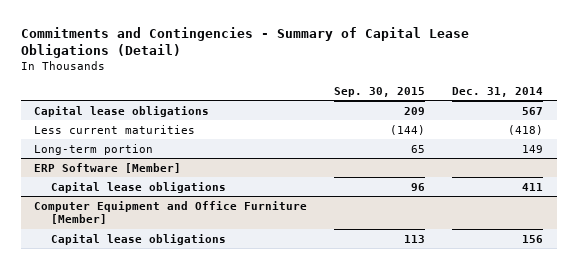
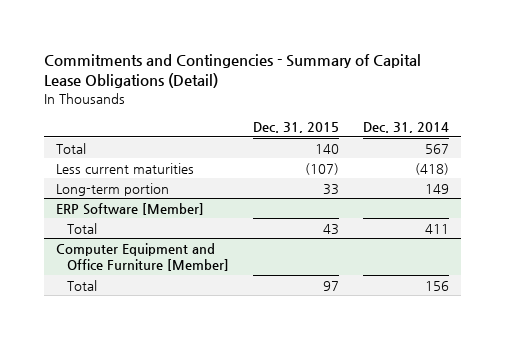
- | Sep. 30, 2015 | Dec. 31, 2014
+ | Dec. 31, 2015 | Dec. 31, 2014
- Capital lease obligations | 209 | 567
+ Total | 140 | 567
@ ERP Software [Member]
- Capital lease obligations | 96 | 411
+ Total | 43 | 411
@ Computer Equipment and Office Furniture [Member]
- Capital lease obligations | 113 | 156
+ Total | 97 | 156

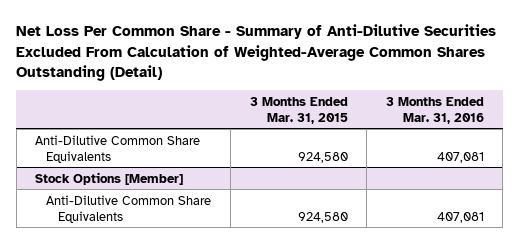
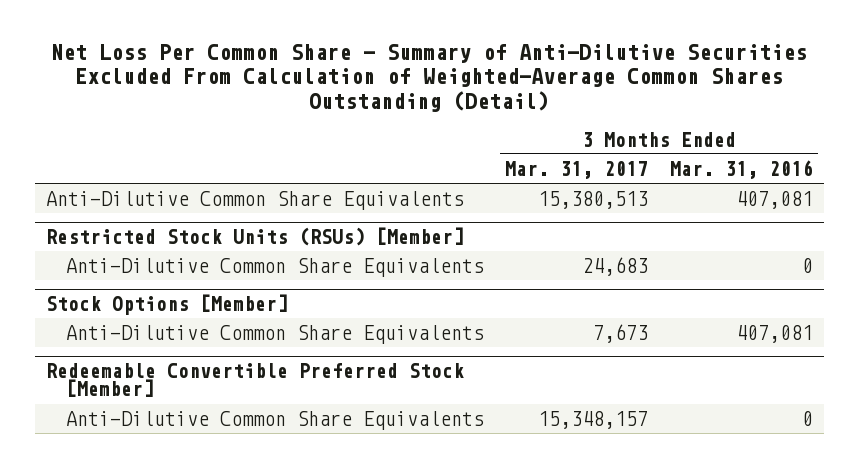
- | 3 Months Ended Mar. 31, 2015 | 3 Months Ended Mar. 31, 2016
+ | 3 Months Ended Mar. 31, 2017 | 3 Months Ended Mar. 31, 2016
+ Restricted Stock Units (RSUs) [Member]
+ Anti-Dilutive Common Share Equivalents | 24,683 | 0
+ Redeemable Convertible Preferred Stock [Member]
+ Anti-Dilutive Common Share Equivalents | 15,348,157 | 0

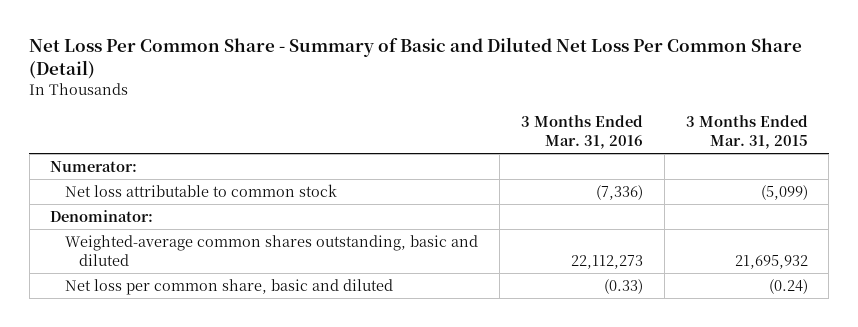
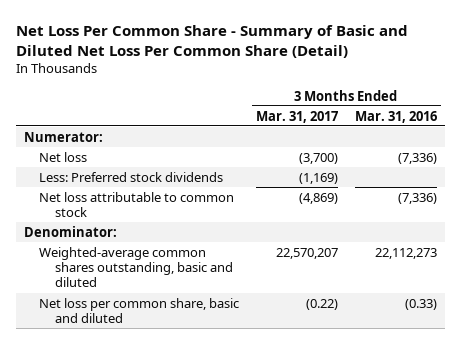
- | 3 Months Ended Mar. 31, 2016 | 3 Months Ended Mar. 31, 2015
+ | 3 Months Ended Mar. 31, 2017 | 3 Months Ended Mar. 31, 2016
+ Net loss | (3,700) | (7,336)
+ Less: Preferred stock dividends | (1,169) |

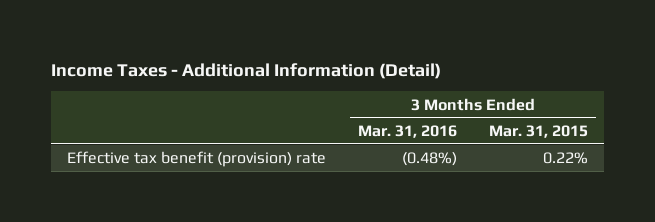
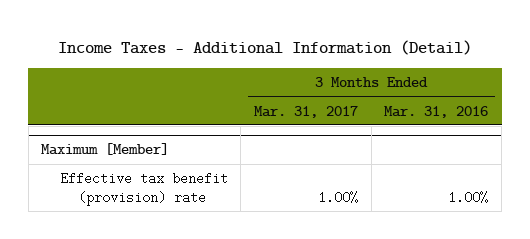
- | 3 Months Ended Mar. 31, 2016 | 3 Months Ended Mar. 31, 2015
+ | 3 Months Ended Mar. 31, 2017 | 3 Months Ended Mar. 31, 2016
- Effective tax benefit (provision) rate | (0.48%) | 0.22%
+ Maximum [Member]
+ Effective tax benefit (provision) rate | 1.00% | 1.00%

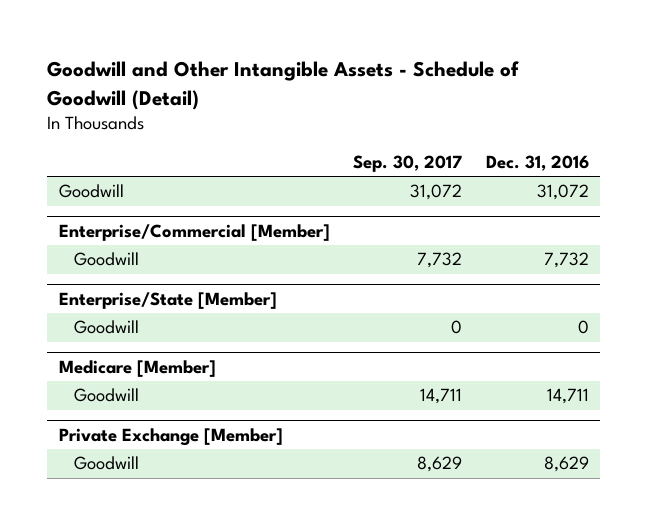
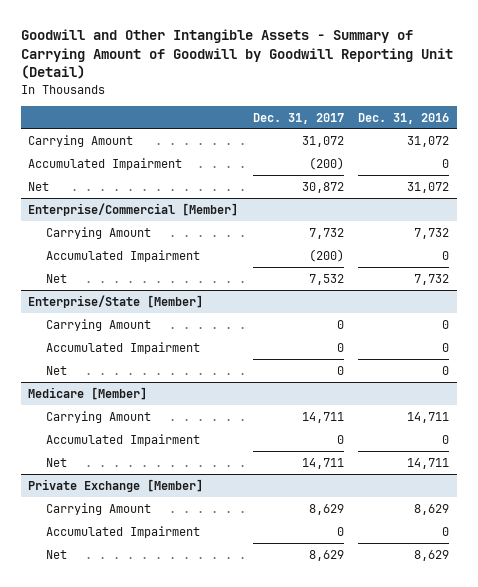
- Goodwill and Other Intangible Assets - Schedule of Goodwill (Detail)
+ Goodwill and Other Intangible Assets - Summary of Carrying Amount of Goodwill by Goodwill Reporting Unit (Detail)
- | Sep. 30, 2017 | Dec. 31, 2016
+ | Dec. 31, 2017 | Dec. 31, 2016
- Goodwill | 31,072 | 31,072
+ Carrying Amount | 31,072 | 31,072
+ Accumulated Impairment | (200) | 0
+ Net | 30,872 | 31,072
@ Enterprise/Commercial [Member]
- Goodwill | 7,732 | 7,732
+ Carrying Amount | 7,732 | 7,732
+ Accumulated Impairment | (200) | 0
+ Net | 7,532 | 7,732
@ Enterprise/State [Member]
- Goodwill | 0 | 0
+ Carrying Amount | 0 | 0
+ Accumulated Impairment | 0 | 0
+ Net | 0 | 0
@ Medicare [Member]
- Goodwill | 14,711 | 14,711
+ Carrying Amount | 14,711 | 14,711
+ Accumulated Impairment | 0 | 0
+ Net | 14,711 | 14,711
@ Private Exchange [Member]
- Goodwill | 8,629 | 8,629
+ Carrying Amount | 8,629 | 8,629
+ Accumulated Impairment | 0 | 0
+ Net | 8,629 | 8,629

